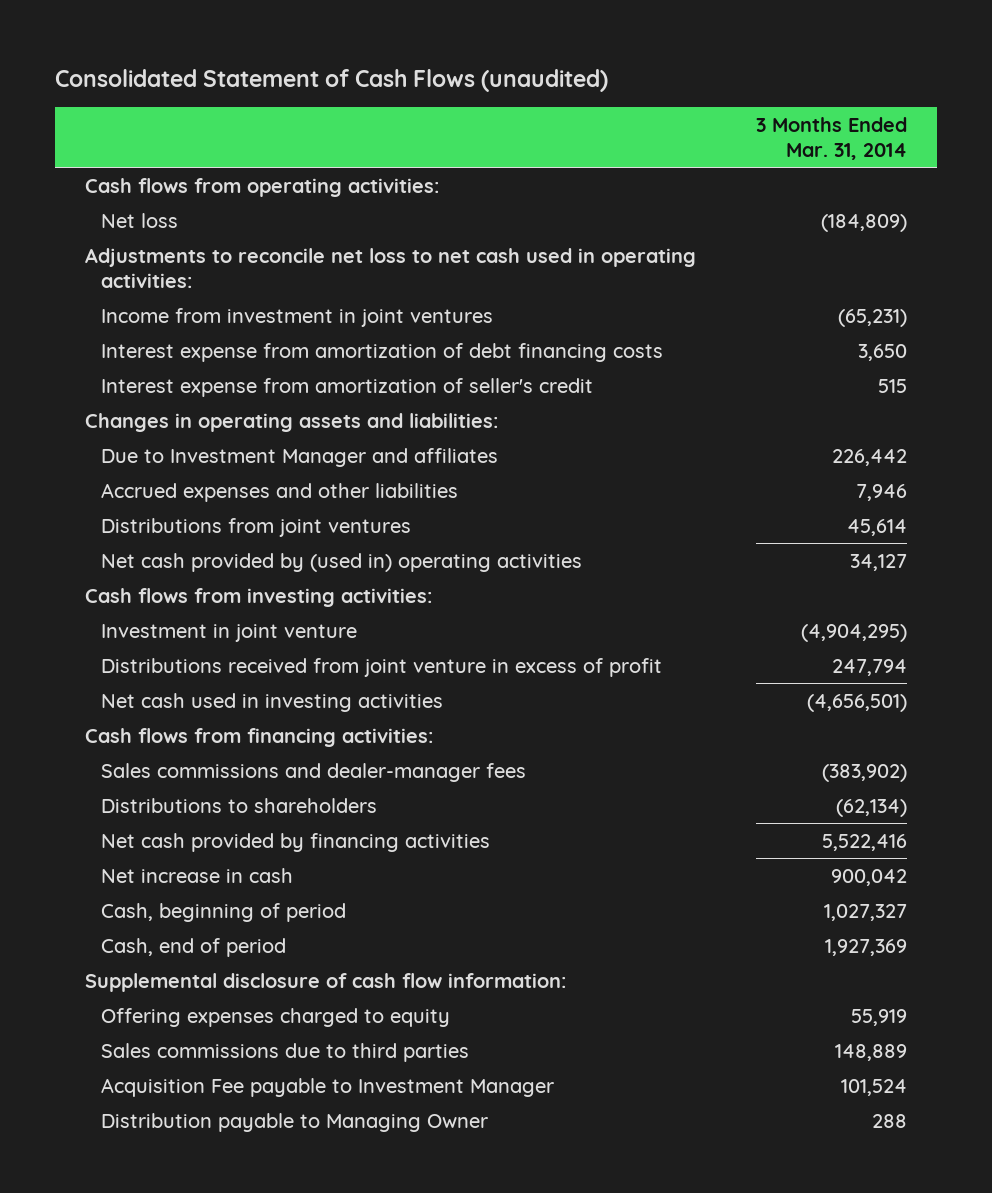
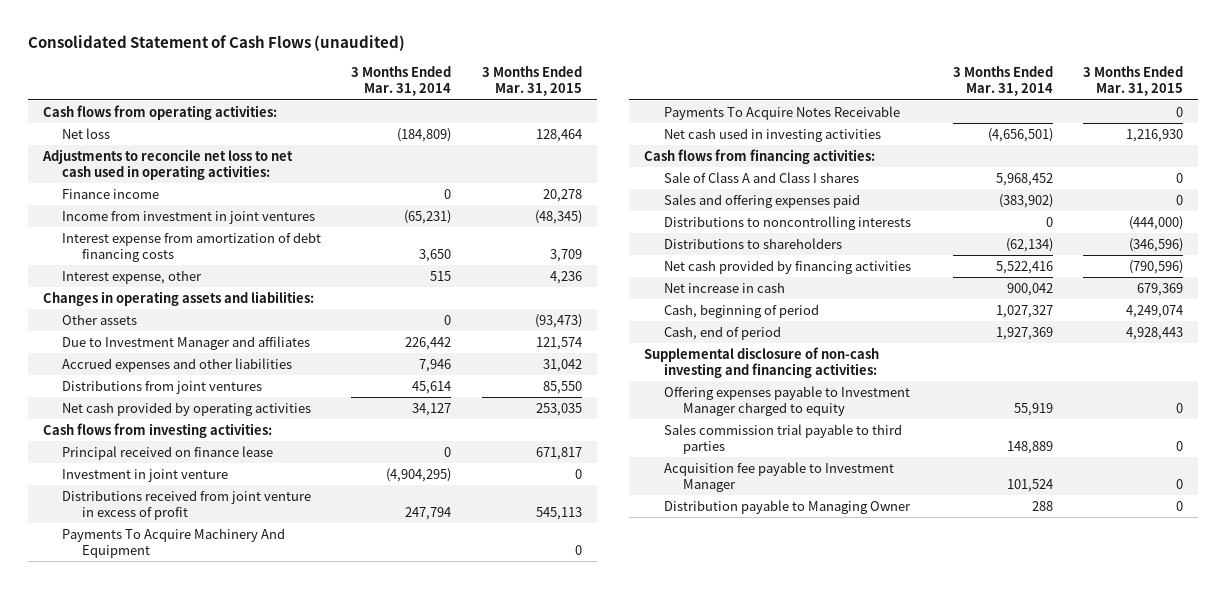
- | 3 Months Ended Mar. 31, 2014
+ | 3 Months Ended Mar. 31, 2014 | 3 Months Ended Mar. 31, 2015
+ Finance income | 0 | 20,278
- Interest expense from amortization of seller's credit | 515
+ Interest expense, other | 515 | 4,236
+ Other assets | 0 | (93,473)
- Net cash provided by (used in) operating activities | 34,127
+ Net cash provided by operating activities | 34,127 | 253,035
+ Principal received on finance lease | 0 | 671,817
+ Payments To Acquire Machinery And Equipment | | 0
+ Payments To Acquire Notes Receivable | | 0
- Sales commissions and dealer-manager fees | (383,902)
+ Sale of Class A and Class I shares | 5,968,452 | 0
+ Sales and offering expenses paid | (383,902) | 0
+ Distributions to noncontrolling interests | 0 | (444,000)
- Supplemental disclosure of cash flow information:
- Offering expenses charged to equity | 55,919
- Sales commissions due to third parties | 148,889
- Acquisition Fee payable to Investment Manager | 101,524
+ Supplemental disclosure of non-cash investing and financing activities:
+ Offering expenses payable to Investment Manager charged to equity | 55,919 | 0
+ Sales commission trial payable to third parties | 148,889 | 0
+ Acquisition fee payable to Investment Manager | 101,524 | 0

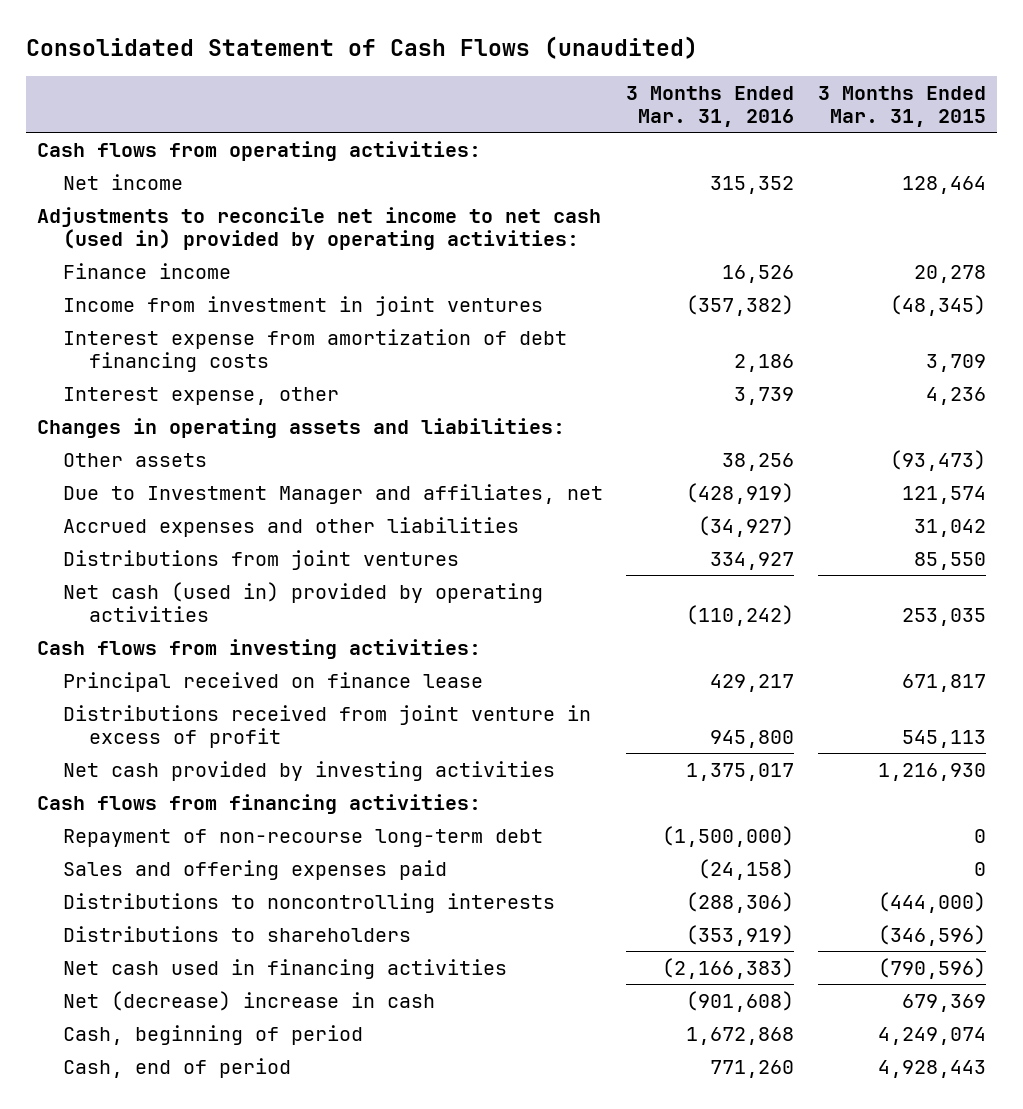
- | 3 Months Ended Mar. 31, 2014 | 3 Months Ended Mar. 31, 2015
+ | 3 Months Ended Mar. 31, 2016 | 3 Months Ended Mar. 31, 2015
- Net loss | (184,809) | 128,464
- Adjustments to reconcile net loss to net cash used in operating activities:
+ Net income | 315,352 | 128,464
+ Adjustments to reconcile net income to net cash (used in) provided by operating activities:
- Due to Investment Manager and affiliates | 226,442 | 121,574
+ Due to Investment Manager and affiliates, net | (428,919) | 121,574
- Net cash provided by operating activities | 34,127 | 253,035
+ Net cash (used in) provided by operating activities | (110,242) | 253,035
- Investment in joint venture | (4,904,295) | 0
- Payments To Acquire Machinery And Equipment | | 0
- Payments To Acquire Notes Receivable | | 0
- Net cash used in investing activities | (4,656,501) | 1,216,930
+ Net cash provided by investing activities | 1,375,017 | 1,216,930
- Sale of Class A and Class I shares | 5,968,452 | 0
+ Repayment of non-recourse long-term debt | (1,500,000) | 0
- Net cash provided by financing activities | 5,522,416 | (790,596)
- Net increase in cash | 900,042 | 679,369
+ Net cash used in financing activities | (2,166,383) | (790,596)
+ Net (decrease) increase in cash | (901,608) | 679,369
- Supplemental disclosure of non-cash investing and financing activities:
- Offering expenses payable to Investment Manager charged to equity | 55,919 | 0
- Sales commission trial payable to third parties | 148,889 | 0
- Acquisition fee payable to Investment Manager | 101,524 | 0
- Distribution payable to Managing Owner | 288 | 0

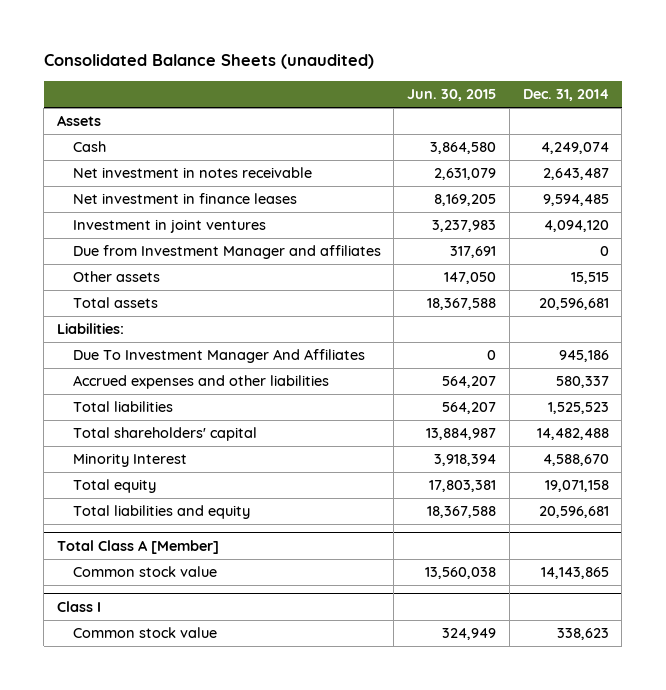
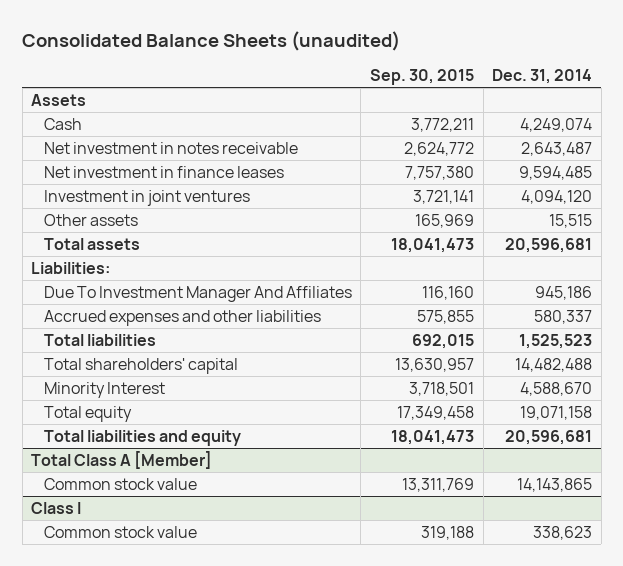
- | Jun. 30, 2015 | Dec. 31, 2014
+ | Sep. 30, 2015 | Dec. 31, 2014
- Due from Investment Manager and affiliates | 317,691 | 0

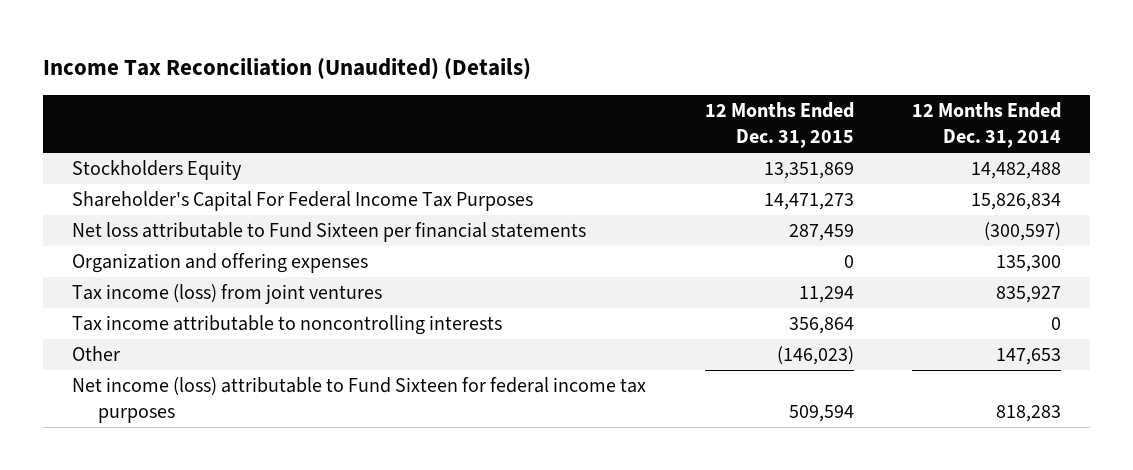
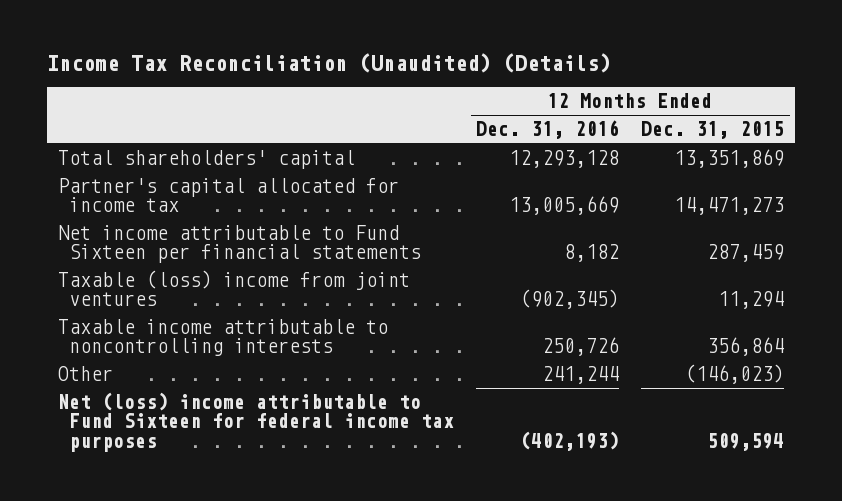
- | 12 Months Ended Dec. 31, 2015 | 12 Months Ended Dec. 31, 2014
+ | 12 Months Ended Dec. 31, 2016 | 12 Months Ended Dec. 31, 2015
- Stockholders Equity | 13,351,869 | 14,482,488
- Shareholder's Capital For Federal Income Tax Purposes | 14,471,273 | 15,826,834
- Net loss attributable to Fund Sixteen per financial statements | 287,459 | (300,597)
- Organization and offering expenses | 0 | 135,300
- Tax income (loss) from joint ventures | 11,294 | 835,927
- Tax income attributable to noncontrolling interests | 356,864 | 0
+ Total shareholders' capital | 12,293,128 | 13,351,869
+ Partner's capital allocated for income tax | 13,005,669 | 14,471,273
+ Net income attributable to Fund Sixteen per financial statements | 8,182 | 287,459
+ Taxable (loss) income from joint ventures | (902,345) | 11,294
+ Taxable income attributable to noncontrolling interests | 250,726 | 356,864
- Net income (loss) attributable to Fund Sixteen for federal income tax purposes | 509,594 | 818,283
+ Net (loss) income attributable to Fund Sixteen for federal income tax purposes | (402,193) | 509,594

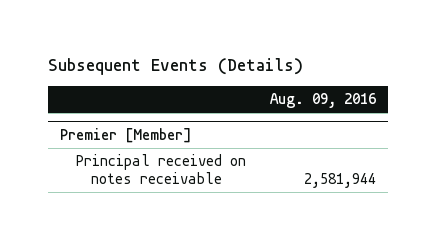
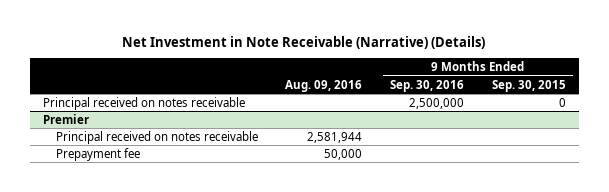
- Subsequent Events (Details)
+ Net Investment in Note Receivable (Narrative) (Details)
- | Aug. 09, 2016
+ | Aug. 09, 2016 | 9 Months Ended Sep. 30, 2016 | 9 Months Ended Sep. 30, 2015
- Premier [Member]
+ Principal received on notes receivable | | 2,500,000 | 0
+ Premier
+ Prepayment fee | 50,000 | |

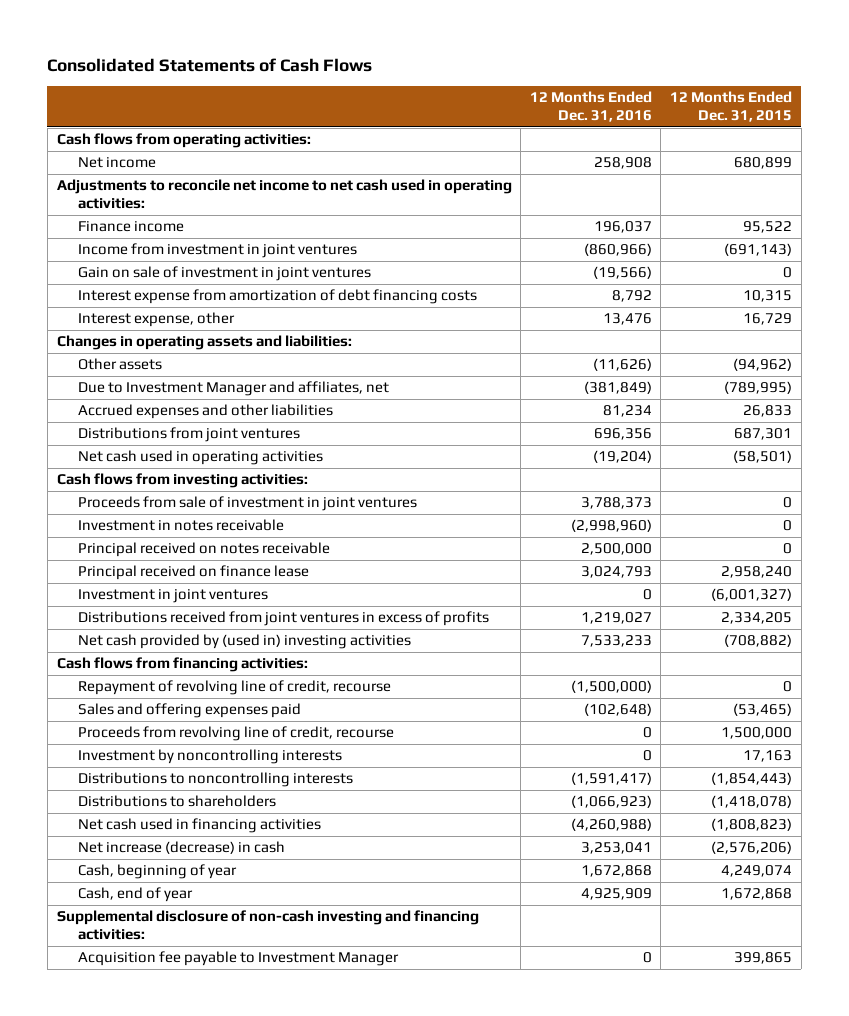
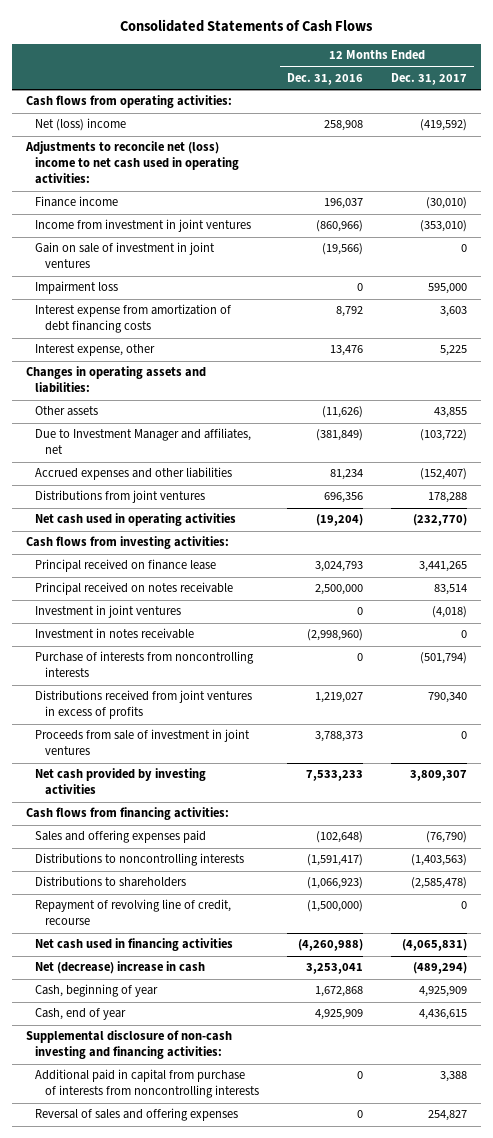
- | 12 Months Ended Dec. 31, 2016 | 12 Months Ended Dec. 31, 2015
+ | 12 Months Ended Dec. 31, 2016 | 12 Months Ended Dec. 31, 2017
- Net income | 258,908 | 680,899
- Adjustments to reconcile net income to net cash used in operating activities:
+ Net (loss) income | 258,908 | (419,592)
+ Adjustments to reconcile net (loss) income to net cash used in operating activities:
+ Impairment loss | 0 | 595,000
moved down: Principal received on notes receivable | 2,500,000 | 83,514
moved down: Investment in notes receivable | (2,998,960) | 0
+ Purchase of interests from noncontrolling interests | 0 | (501,794)
- Net cash provided by (used in) investing activities | 7,533,233 | (708,882)
moved down: Proceeds from sale of investment in joint ventures | 3,788,373 | 0
+ Net cash provided by investing activities | 7,533,233 | 3,809,307
- Proceeds from revolving line of credit, recourse | 0 | 1,500,000
- Investment by noncontrolling interests | 0 | 17,163
moved down: Repayment of revolving line of credit, recourse | (1,500,000) | 0
- Net increase (decrease) in cash | 3,253,041 | (2,576,206)
+ Net (decrease) increase in cash | 3,253,041 | (489,294)
- Acquisition fee payable to Investment Manager | 0 | 399,865
+ Additional paid in capital from purchase of interests from noncontrolling interests | 0 | 3,388
+ Reversal of sales and offering expenses | 0 | 254,827

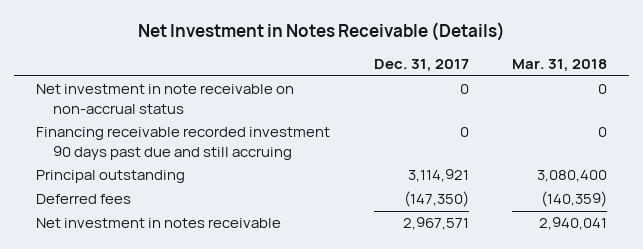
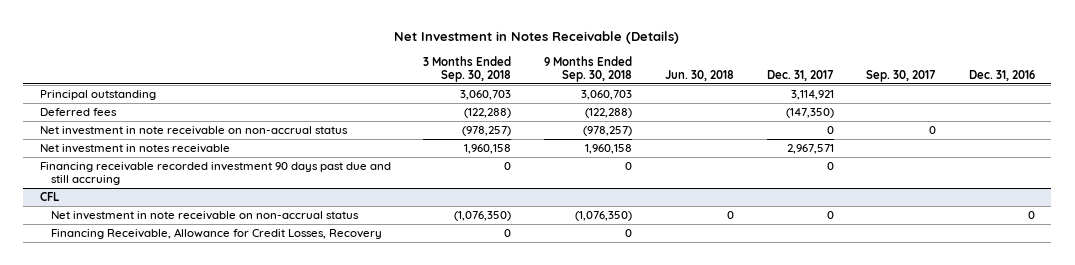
- | Dec. 31, 2017 | Mar. 31, 2018
+ | 3 Months Ended Sep. 30, 2018 | 9 Months Ended Sep. 30, 2018 | Jun. 30, 2018 | Dec. 31, 2017 | Sep. 30, 2017 | Dec. 31, 2016
moved down: Net investment in note receivable on non-accrual status | (978,257) | (978,257) | | 0 | 0 |
moved down: Financing receivable recorded investment 90 days past due and still accruing | 0 | 0 | | 0 | |
+ CFL
+ Net investment in note receivable on non-accrual status | (1,076,350) | (1,076,350) | 0 | 0 | | 0
+ Financing Receivable, Allowance for Credit Losses, Recovery | 0 | 0 | | | |

